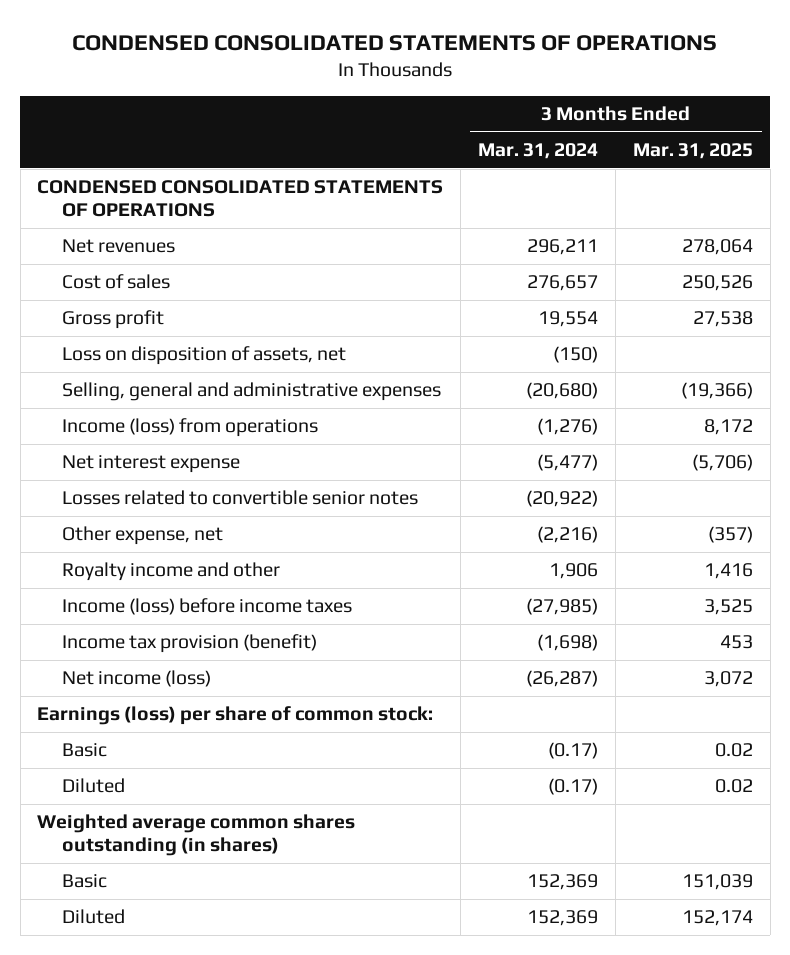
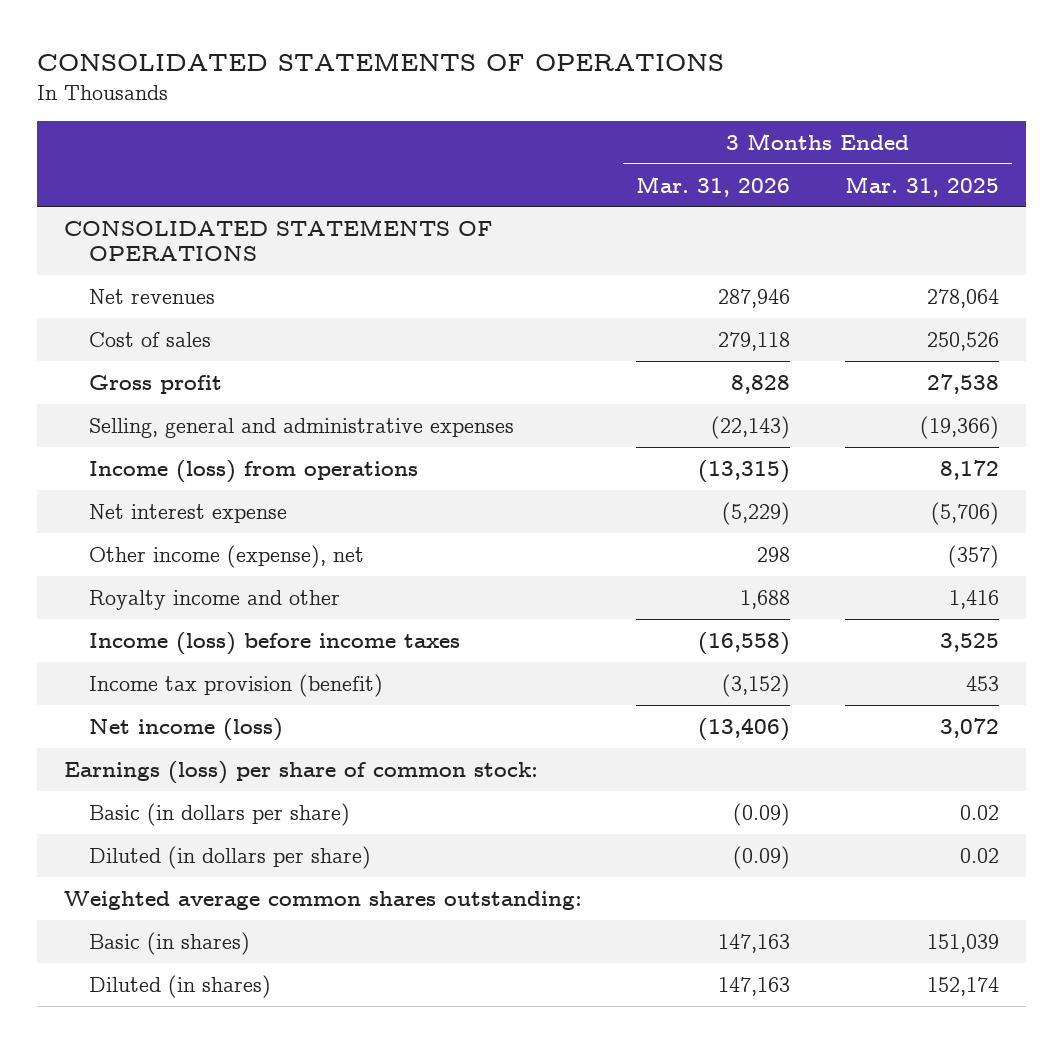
- CONDENSED CONSOLIDATED STATEMENTS OF OPERATIONS
+ CONSOLIDATED STATEMENTS OF OPERATIONS
- | 3 Months Ended Mar. 31, 2024 | 3 Months Ended Mar. 31, 2025
+ | 3 Months Ended Mar. 31, 2026 | 3 Months Ended Mar. 31, 2025
- CONDENSED CONSOLIDATED STATEMENTS OF OPERATIONS
+ CONSOLIDATED STATEMENTS OF OPERATIONS
- Loss on disposition of assets, net | (150) |
- Losses related to convertible senior notes | (20,922) |
- Other expense, net | (2,216) | (357)
+ Other income (expense), net | 298 | (357)
- Basic | (0.17) | 0.02
- Diluted | (0.17) | 0.02
- Weighted average common shares outstanding (in shares)
- Basic | 152,369 | 151,039
- Diluted | 152,369 | 152,174
+ Basic (in dollars per share) | (0.09) | 0.02
+ Diluted (in dollars per share) | (0.09) | 0.02
+ Weighted average common shares outstanding:
+ Basic (in shares) | 147,163 | 151,039
+ Diluted (in shares) | 147,163 | 152,174

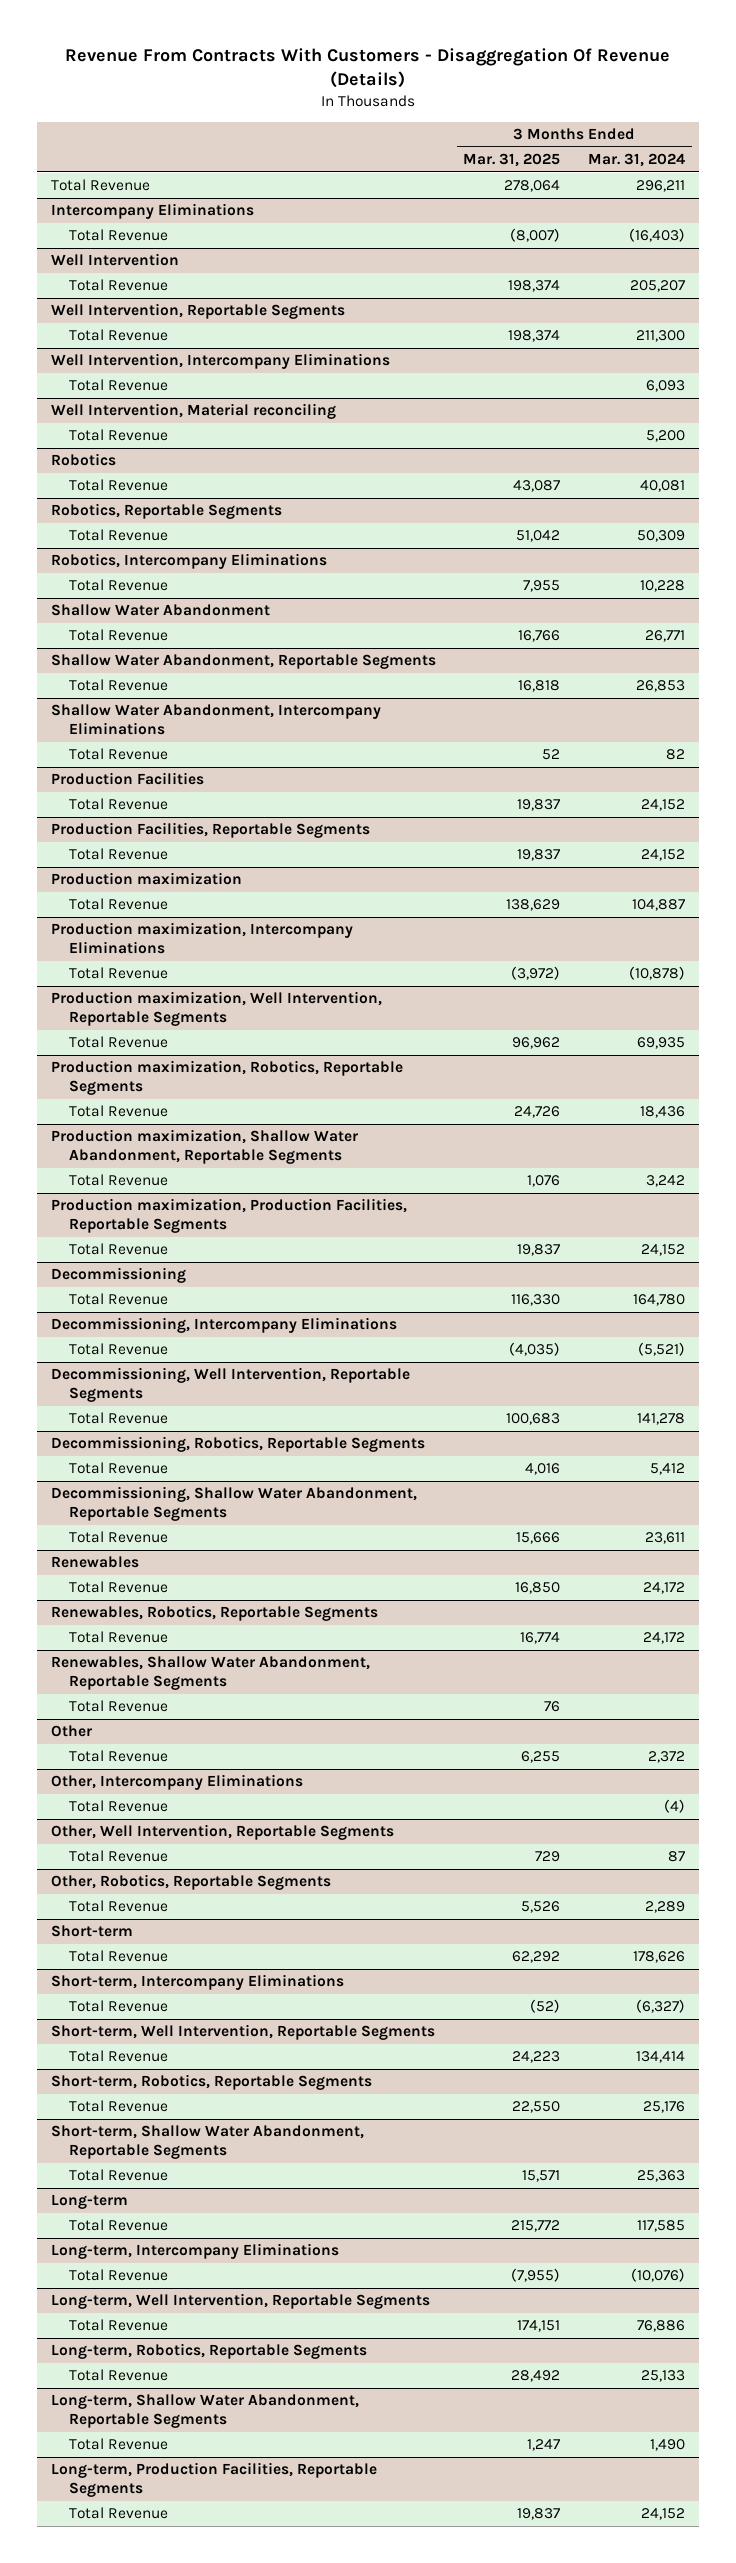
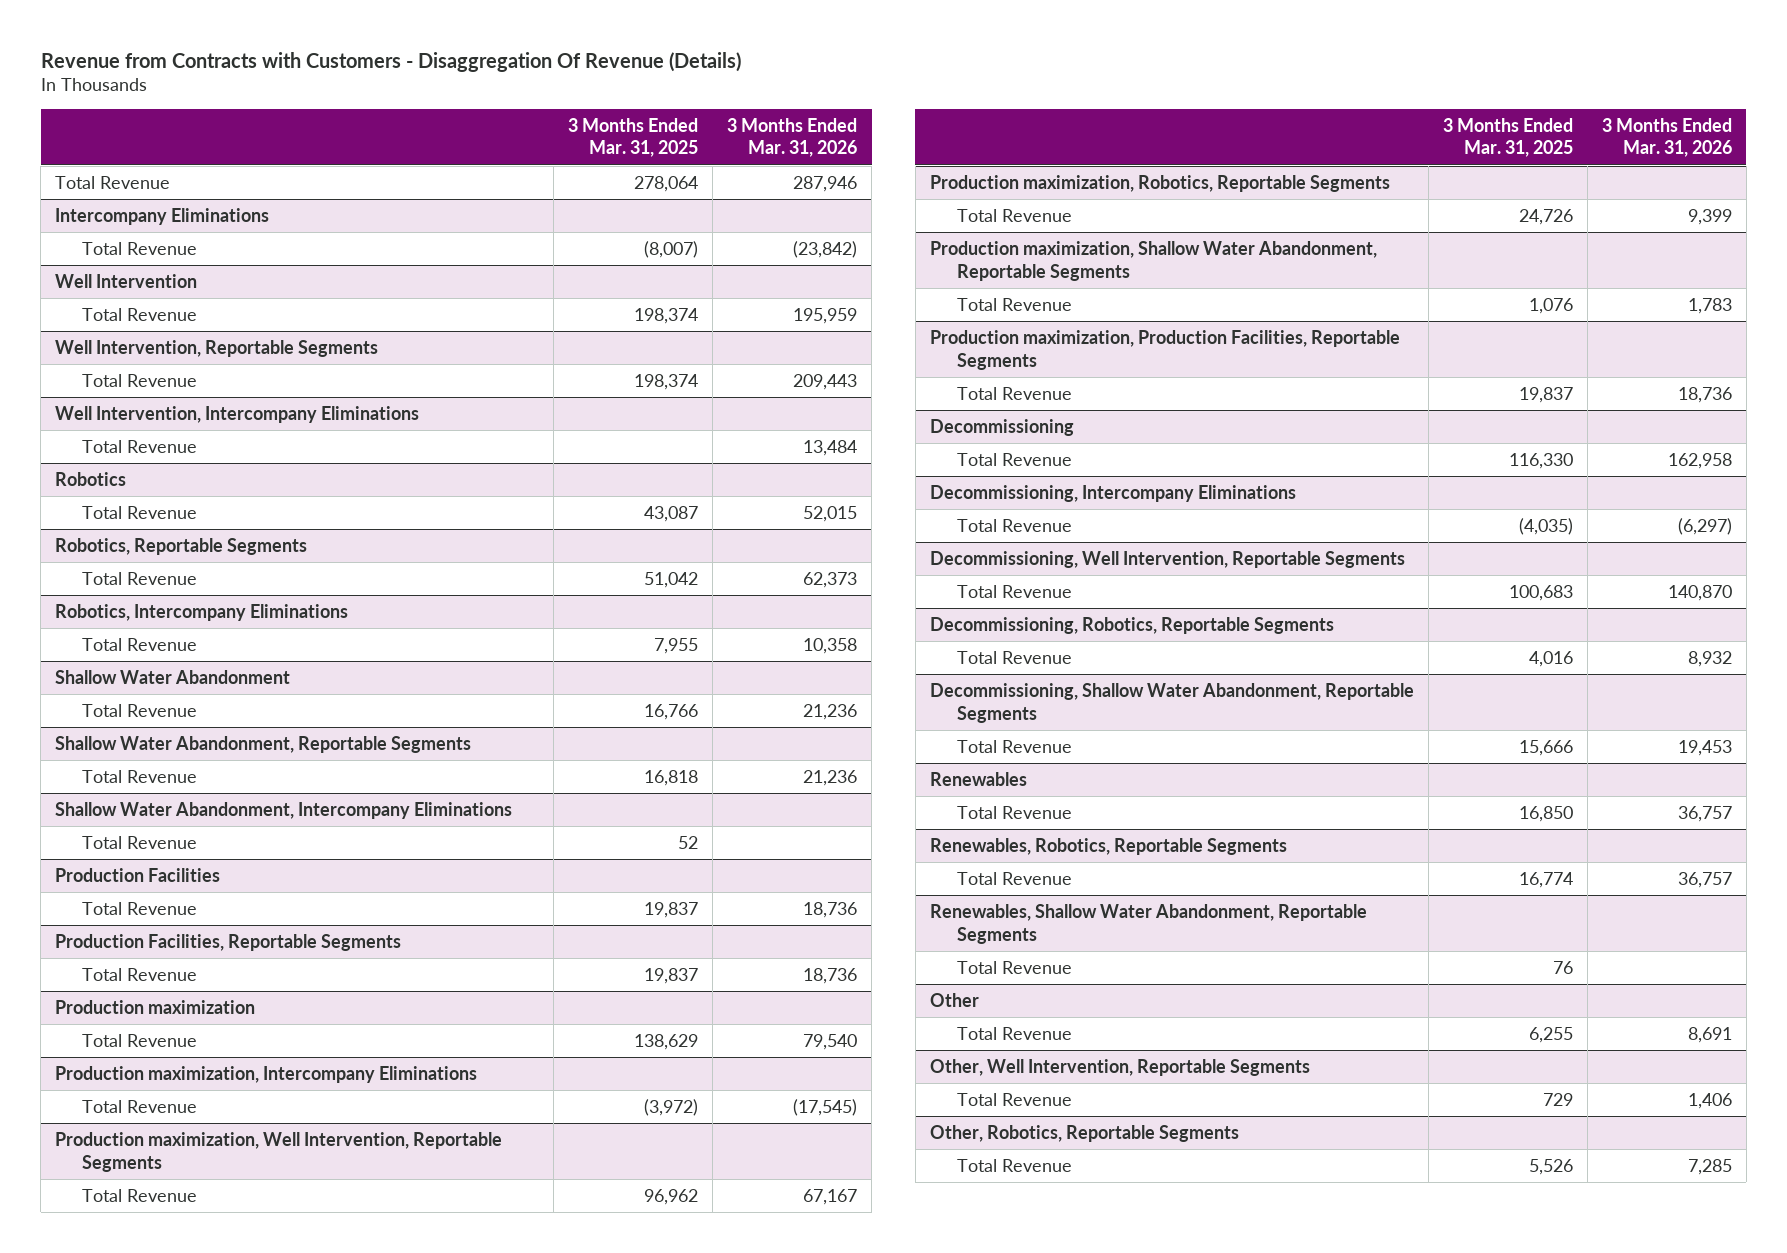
- Revenue From Contracts With Customers - Disaggregation Of Revenue (Details)
+ Revenue from Contracts with Customers - Disaggregation Of Revenue (Details)
- | 3 Months Ended Mar. 31, 2025 | 3 Months Ended Mar. 31, 2024
+ | 3 Months Ended Mar. 31, 2025 | 3 Months Ended Mar. 31, 2026
- Well Intervention, Material reconciling
- Total Revenue | | 5,200
- Other, Intercompany Eliminations
- Total Revenue | | (4)
- Short-term
- Total Revenue | 62,292 | 178,626
- Short-term, Intercompany Eliminations
- Total Revenue | (52) | (6,327)
- Short-term, Well Intervention, Reportable Segments
- Total Revenue | 24,223 | 134,414
- Short-term, Robotics, Reportable Segments
- Total Revenue | 22,550 | 25,176
- Short-term, Shallow Water Abandonment, Reportable Segments
- Total Revenue | 15,571 | 25,363
- Long-term
- Total Revenue | 215,772 | 117,585
- Long-term, Intercompany Eliminations
- Total Revenue | (7,955) | (10,076)
- Long-term, Well Intervention, Reportable Segments
- Total Revenue | 174,151 | 76,886
- Long-term, Robotics, Reportable Segments
- Total Revenue | 28,492 | 25,133
- Long-term, Shallow Water Abandonment, Reportable Segments
- Total Revenue | 1,247 | 1,490
- Long-term, Production Facilities, Reportable Segments
- Total Revenue | 19,837 | 24,152

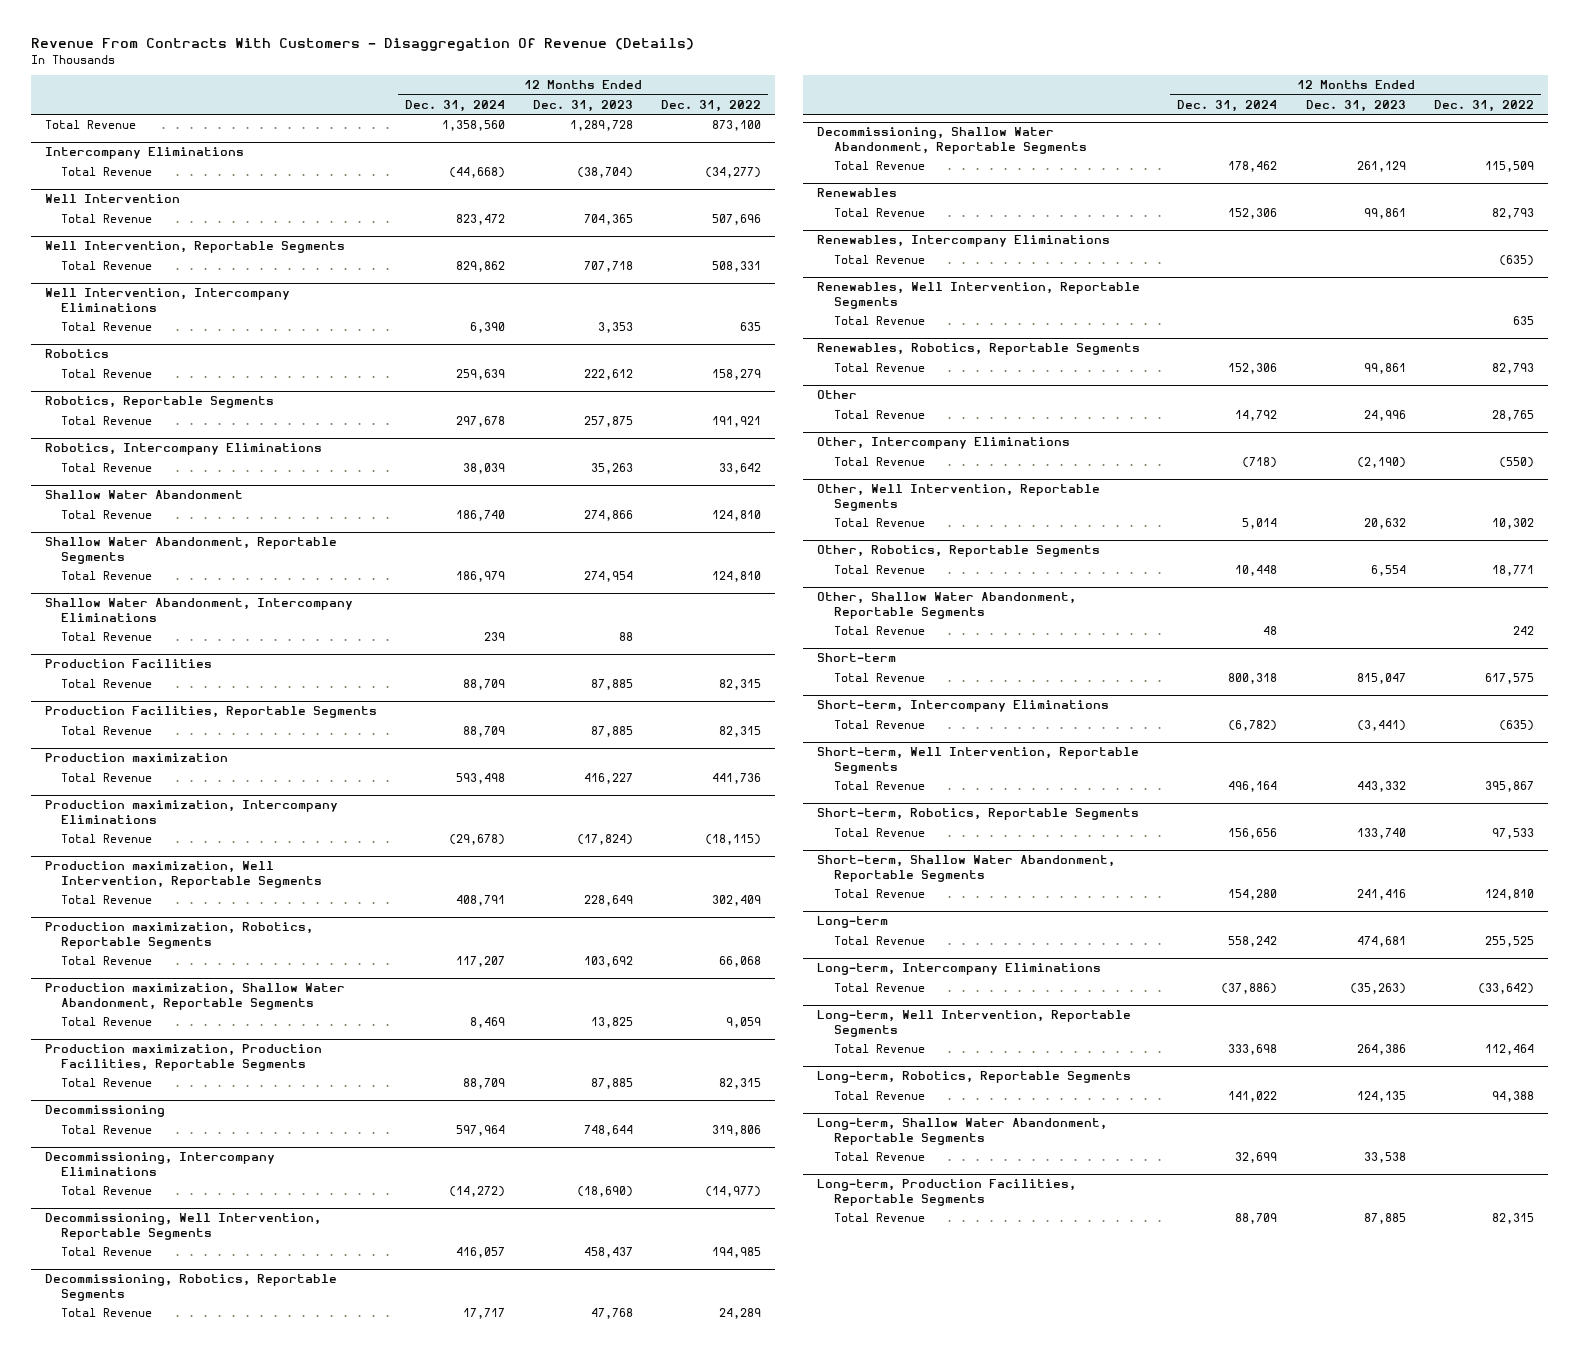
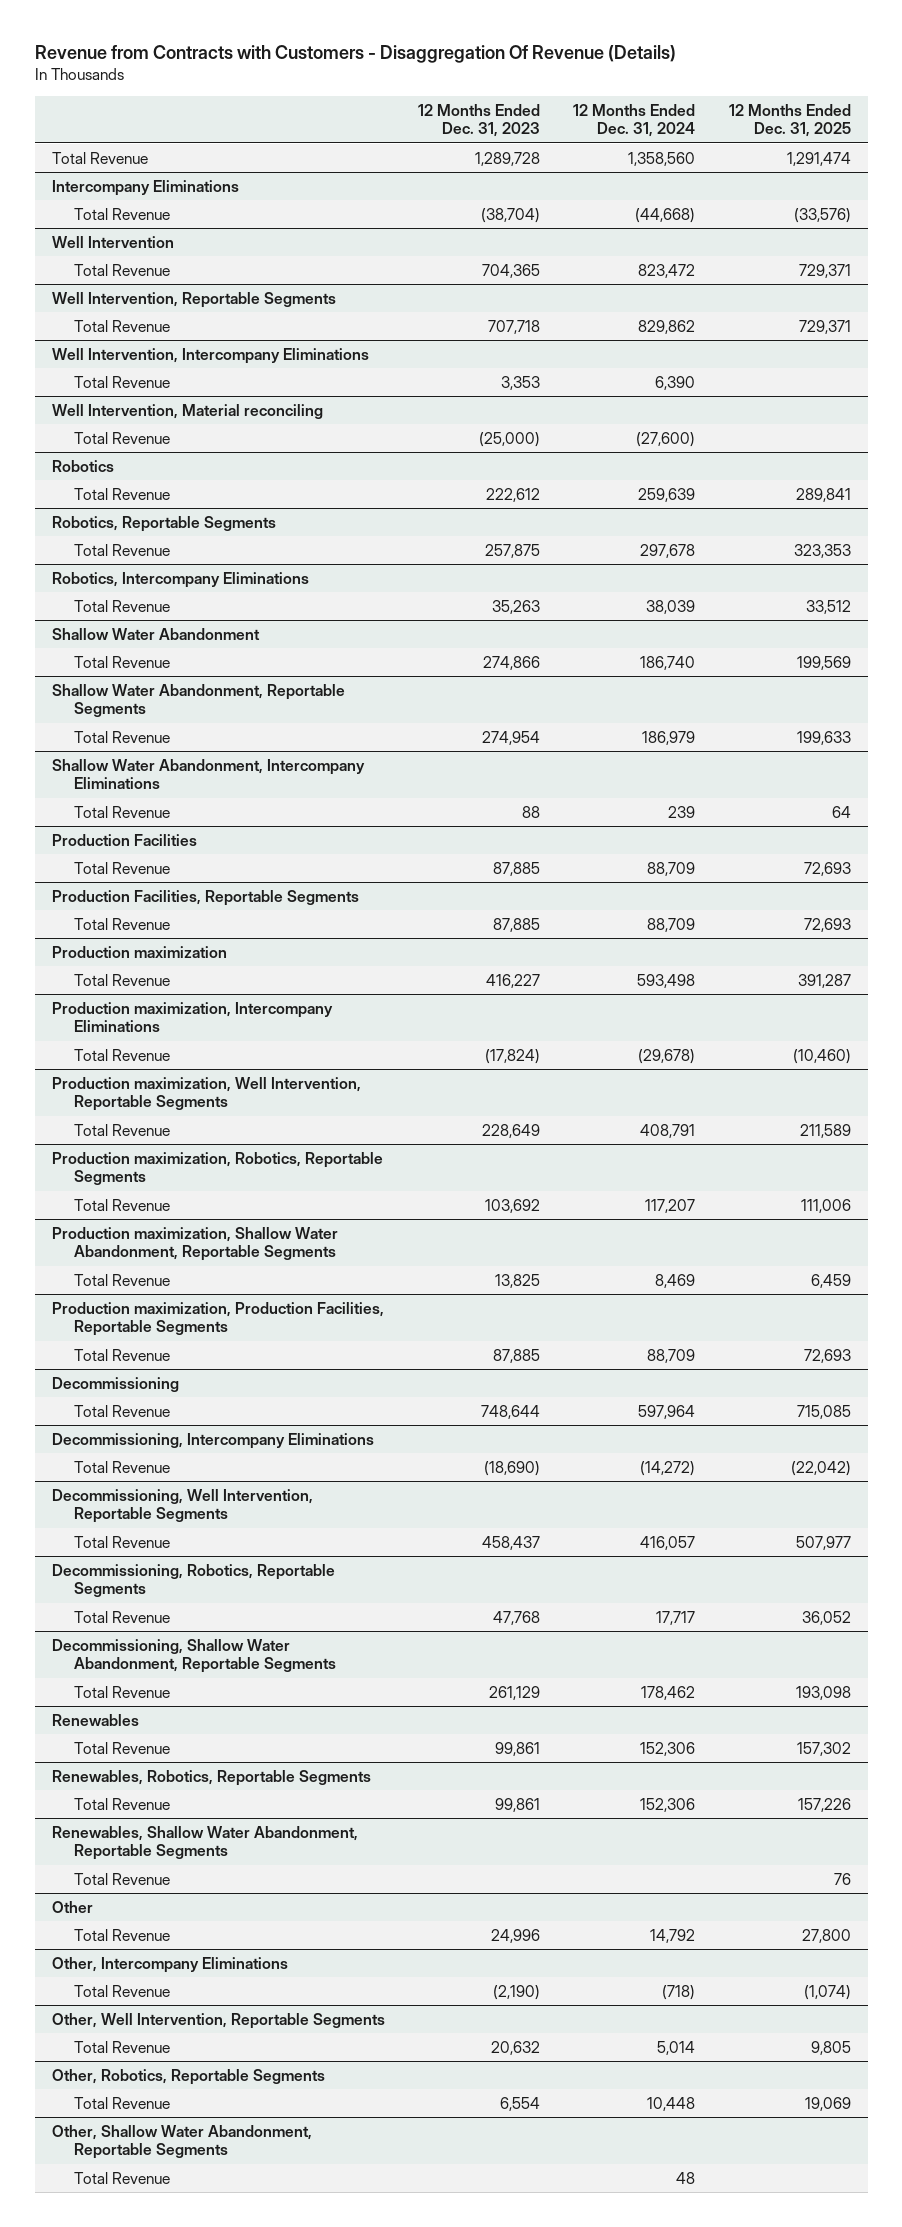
- Revenue From Contracts With Customers - Disaggregation Of Revenue (Details)
+ Revenue from Contracts with Customers - Disaggregation Of Revenue (Details)
- | 12 Months Ended Dec. 31, 2024 | 12 Months Ended Dec. 31, 2023 | 12 Months Ended Dec. 31, 2022
+ | 12 Months Ended Dec. 31, 2023 | 12 Months Ended Dec. 31, 2024 | 12 Months Ended Dec. 31, 2025
+ Well Intervention, Material reconciling
+ Total Revenue | (25,000) | (27,600) |
- Renewables, Intercompany Eliminations
- Total Revenue | | | (635)
- Renewables, Well Intervention, Reportable Segments
- Total Revenue | | | 635
+ Renewables, Shallow Water Abandonment, Reportable Segments
+ Total Revenue | | | 76
- Short-term
- Total Revenue | 800,318 | 815,047 | 617,575
- Short-term, Intercompany Eliminations
- Total Revenue | (6,782) | (3,441) | (635)
- Short-term, Well Intervention, Reportable Segments
- Total Revenue | 496,164 | 443,332 | 395,867
- Short-term, Robotics, Reportable Segments
- Total Revenue | 156,656 | 133,740 | 97,533
- Short-term, Shallow Water Abandonment, Reportable Segments
- Total Revenue | 154,280 | 241,416 | 124,810
- Long-term
- Total Revenue | 558,242 | 474,681 | 255,525
- Long-term, Intercompany Eliminations
- Total Revenue | (37,886) | (35,263) | (33,642)
- Long-term, Well Intervention, Reportable Segments
- Total Revenue | 333,698 | 264,386 | 112,464
- Long-term, Robotics, Reportable Segments
- Total Revenue | 141,022 | 124,135 | 94,388
- Long-term, Shallow Water Abandonment, Reportable Segments
- Total Revenue | 32,699 | 33,538 |
- Long-term, Production Facilities, Reportable Segments
- Total Revenue | 88,709 | 87,885 | 82,315

